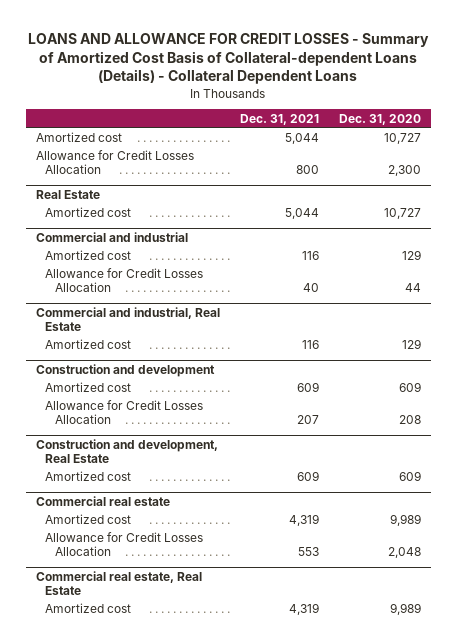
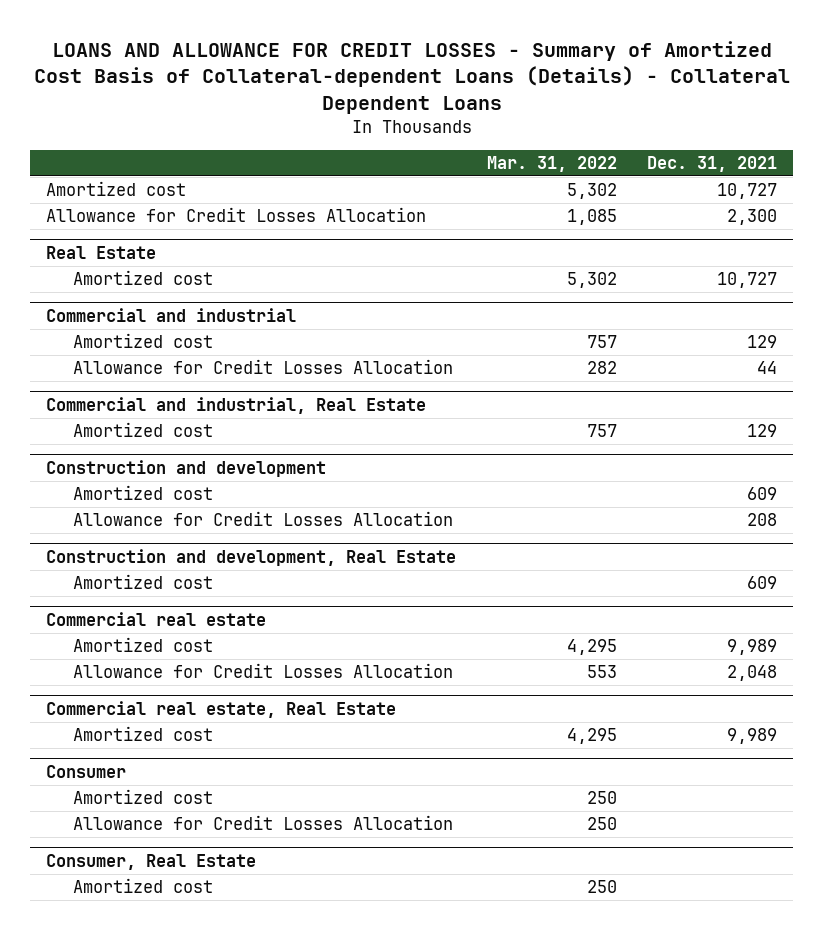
- | Dec. 31, 2021 | Dec. 31, 2020
+ | Mar. 31, 2022 | Dec. 31, 2021
- Amortized cost | 5,044 | 10,727
- Allowance for Credit Losses Allocation | 800 | 2,300
+ Amortized cost | 5,302 | 10,727
+ Allowance for Credit Losses Allocation | 1,085 | 2,300
@ Real Estate
- Amortized cost | 5,044 | 10,727
+ Amortized cost | 5,302 | 10,727
@ Commercial and industrial
- Amortized cost | 116 | 129
- Allowance for Credit Losses Allocation | 40 | 44
+ Amortized cost | 757 | 129
+ Allowance for Credit Losses Allocation | 282 | 44
@ Commercial and industrial, Real Estate
- Amortized cost | 116 | 129
+ Amortized cost | 757 | 129
@ Construction and development
- Allowance for Credit Losses Allocation | 207 | 208
+ Allowance for Credit Losses Allocation | | 208
@ Commercial real estate
- Amortized cost | 4,319 | 9,989
- Allowance for Credit Losses Allocation | 553 | 2,048
+ Amortized cost | 4,295 | 9,989
+ Allowance for Credit Losses Allocation | 553 | 2,048
@ Commercial real estate, Real Estate
- Amortized cost | 4,319 | 9,989
+ Amortized cost | 4,295 | 9,989
+ Consumer
+ Amortized cost | 250 |
+ Allowance for Credit Losses Allocation | 250 |
+ Consumer, Real Estate
+ Amortized cost | 250 |

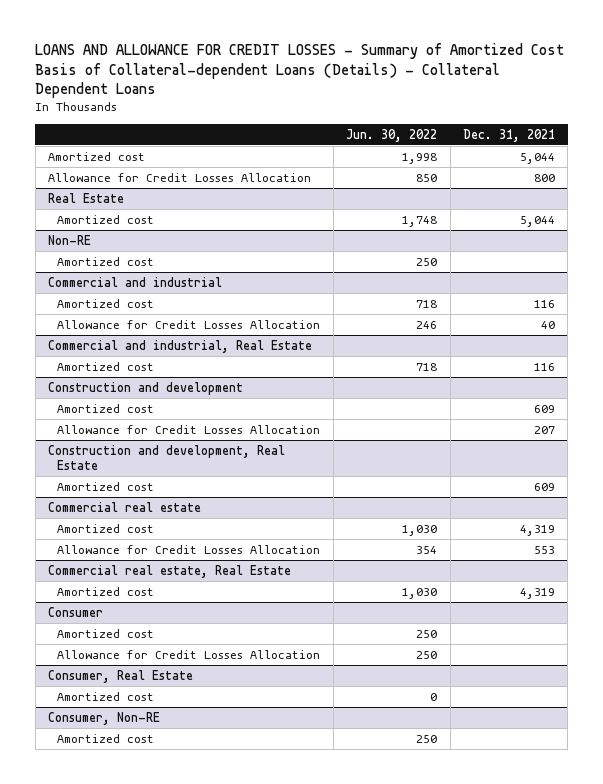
- | Mar. 31, 2022 | Dec. 31, 2021
+ | Jun. 30, 2022 | Dec. 31, 2021
- Amortized cost | 5,302 | 10,727
- Allowance for Credit Losses Allocation | 1,085 | 2,300
+ Amortized cost | 1,998 | 5,044
+ Allowance for Credit Losses Allocation | 850 | 800
@ Real Estate
- Amortized cost | 5,302 | 10,727
+ Amortized cost | 1,748 | 5,044
+ Non-RE
+ Amortized cost | 250 |
@ Commercial and industrial
- Amortized cost | 757 | 129
- Allowance for Credit Losses Allocation | 282 | 44
+ Amortized cost | 718 | 116
+ Allowance for Credit Losses Allocation | 246 | 40
@ Commercial and industrial, Real Estate
- Amortized cost | 757 | 129
+ Amortized cost | 718 | 116
@ Construction and development
- Allowance for Credit Losses Allocation | | 208
+ Allowance for Credit Losses Allocation | | 207
@ Commercial real estate
- Amortized cost | 4,295 | 9,989
- Allowance for Credit Losses Allocation | 553 | 2,048
+ Amortized cost | 1,030 | 4,319
+ Allowance for Credit Losses Allocation | 354 | 553
@ Commercial real estate, Real Estate
- Amortized cost | 4,295 | 9,989
+ Amortized cost | 1,030 | 4,319
+ Consumer, Non-RE
+ Amortized cost | 250 |

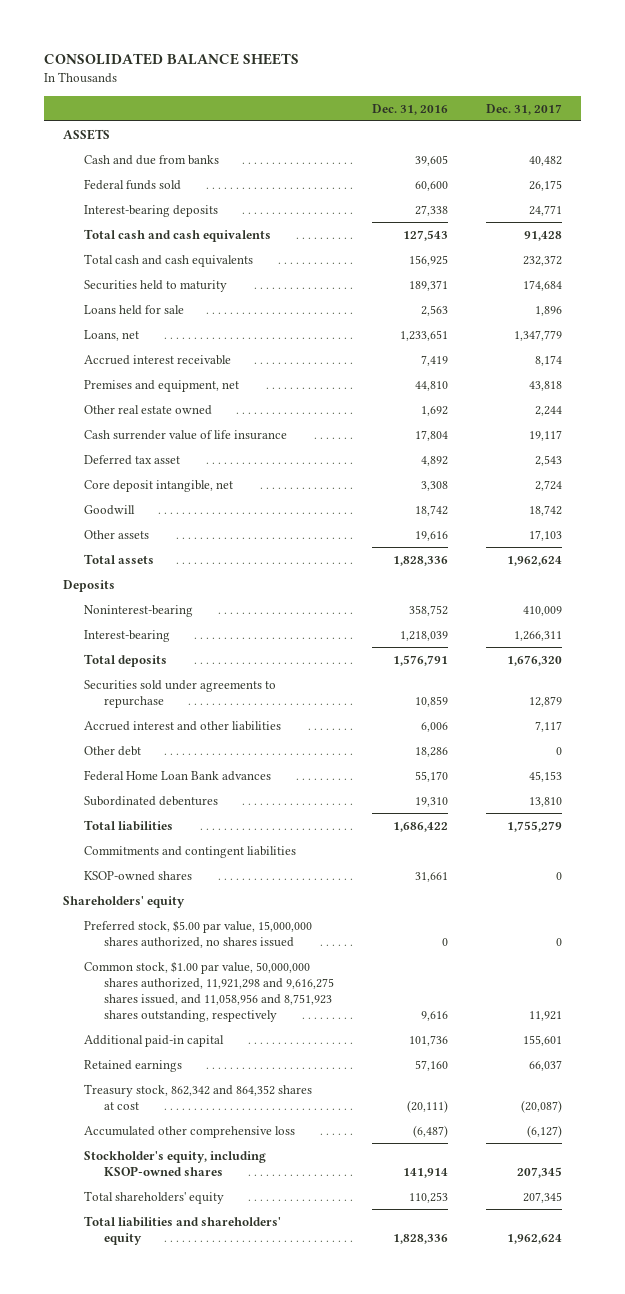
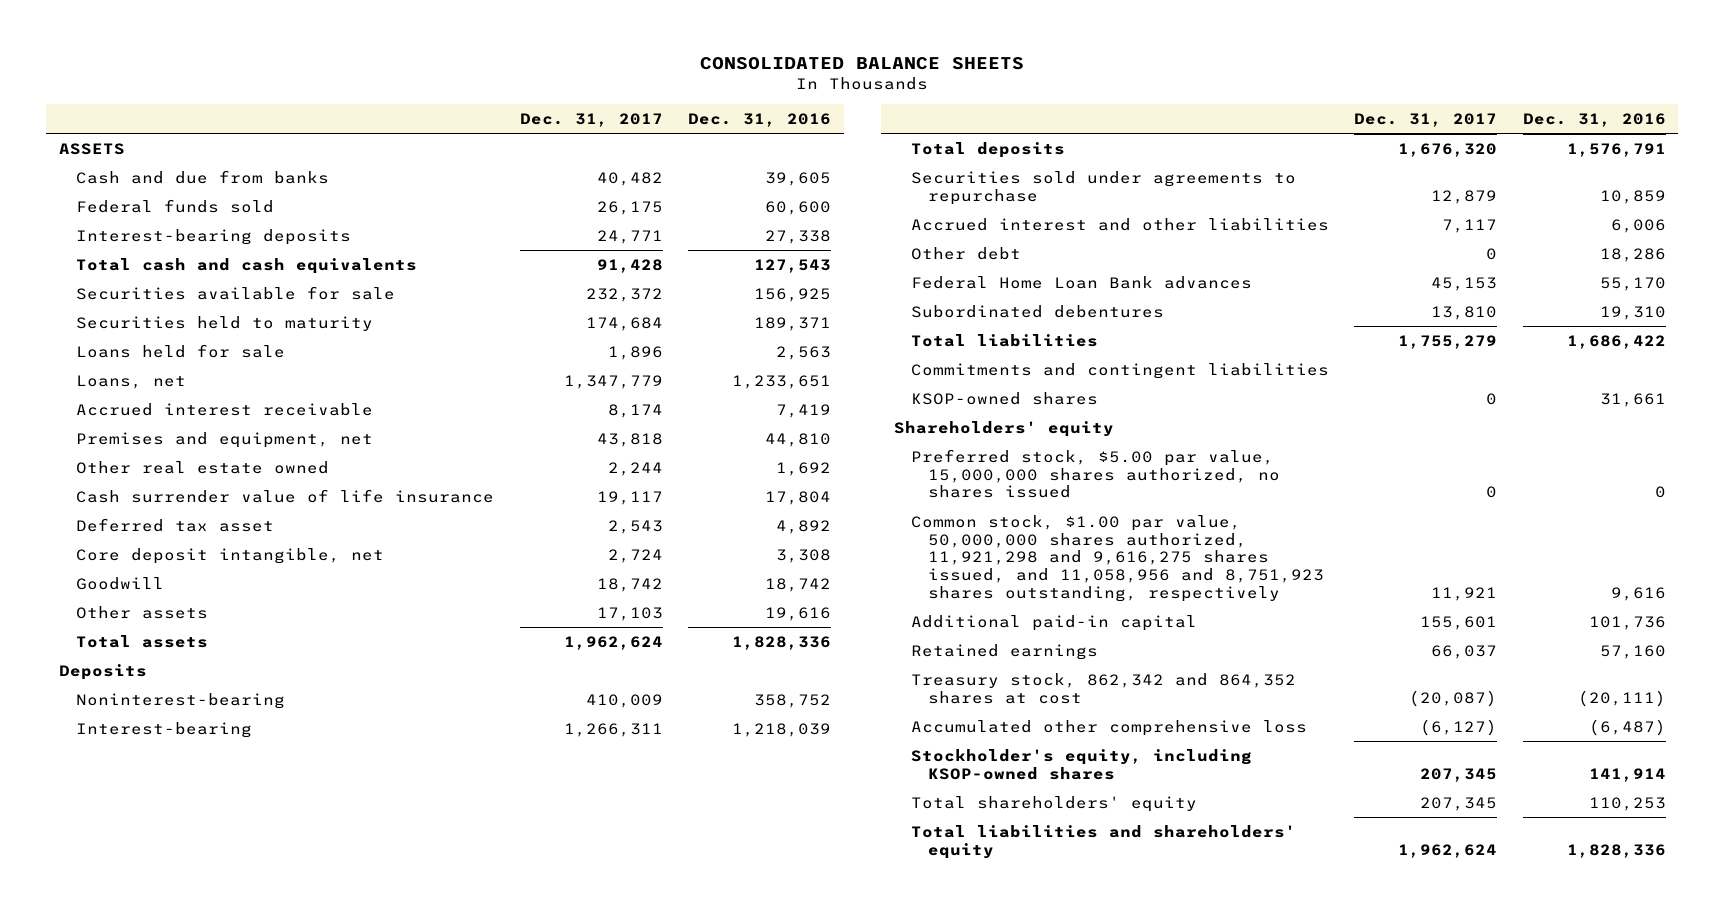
- | Dec. 31, 2016 | Dec. 31, 2017
+ | Dec. 31, 2017 | Dec. 31, 2016
- Total cash and cash equivalents | 156,925 | 232,372
+ Securities available for sale | 232,372 | 156,925

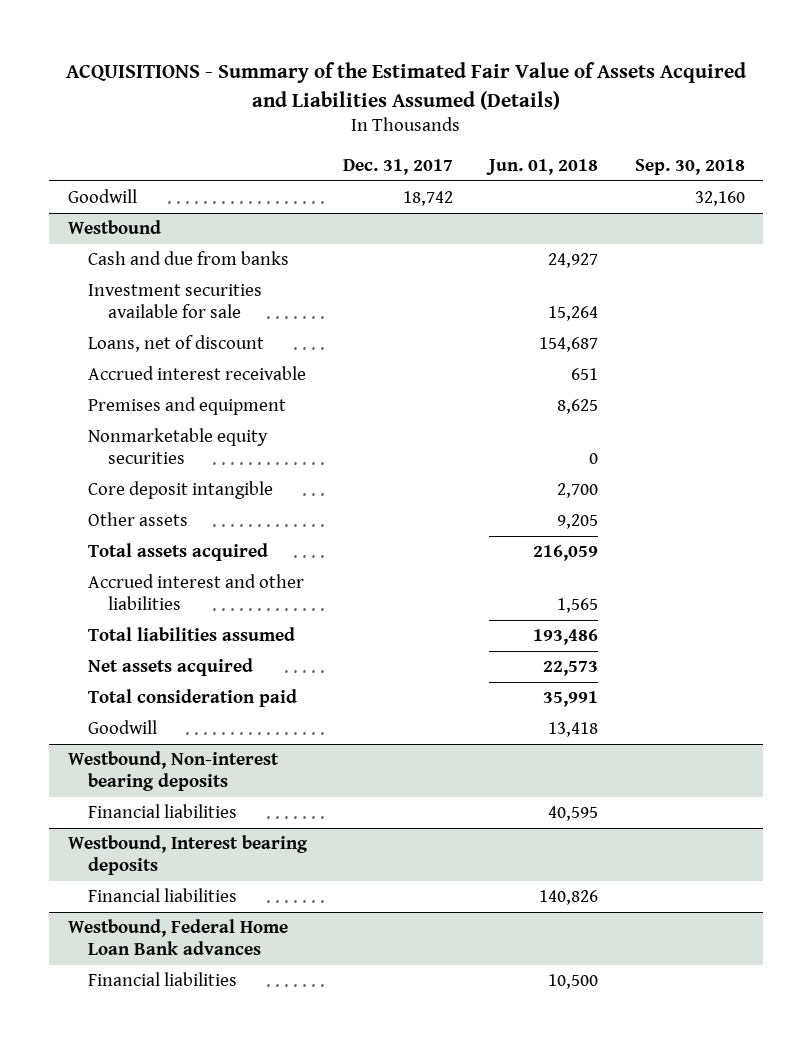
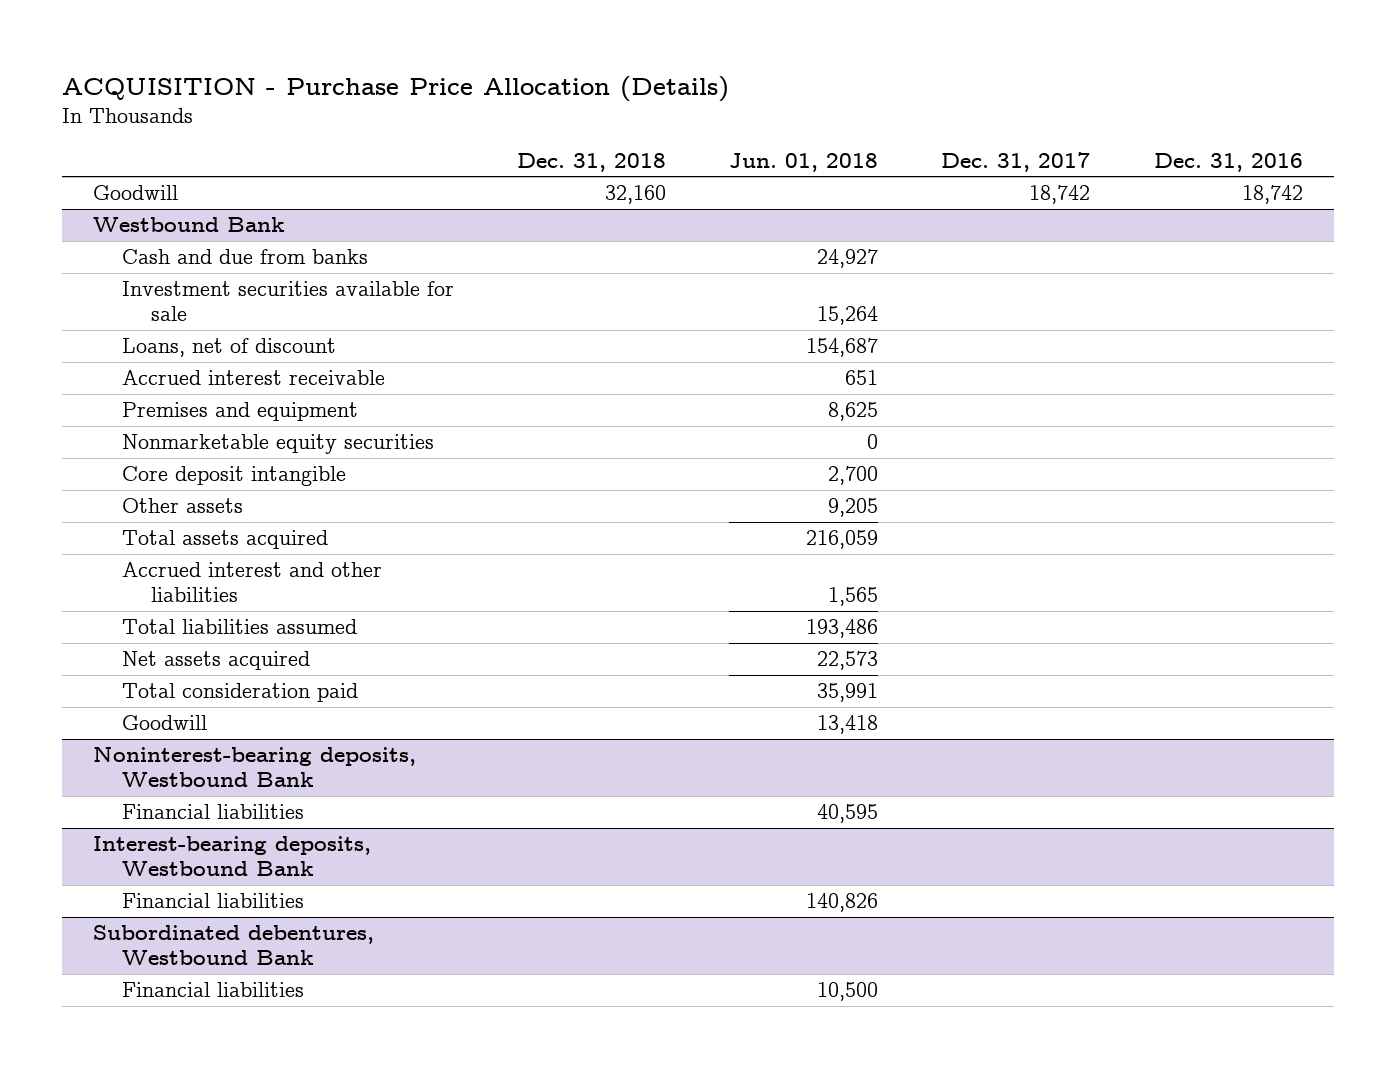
- ACQUISITIONS - Summary of the Estimated Fair Value of Assets Acquired and Liabilities Assumed (Details)
+ ACQUISITION - Purchase Price Allocation (Details)
- | Dec. 31, 2017 | Jun. 01, 2018 | Sep. 30, 2018
+ | Dec. 31, 2018 | Jun. 01, 2018 | Dec. 31, 2017 | Dec. 31, 2016
- Westbound
+ Westbound Bank
- Westbound, Non-interest bearing deposits
+ Noninterest-bearing deposits, Westbound Bank
- Westbound, Interest bearing deposits
+ Interest-bearing deposits, Westbound Bank
- Westbound, Federal Home Loan Bank advances
+ Subordinated debentures, Westbound Bank

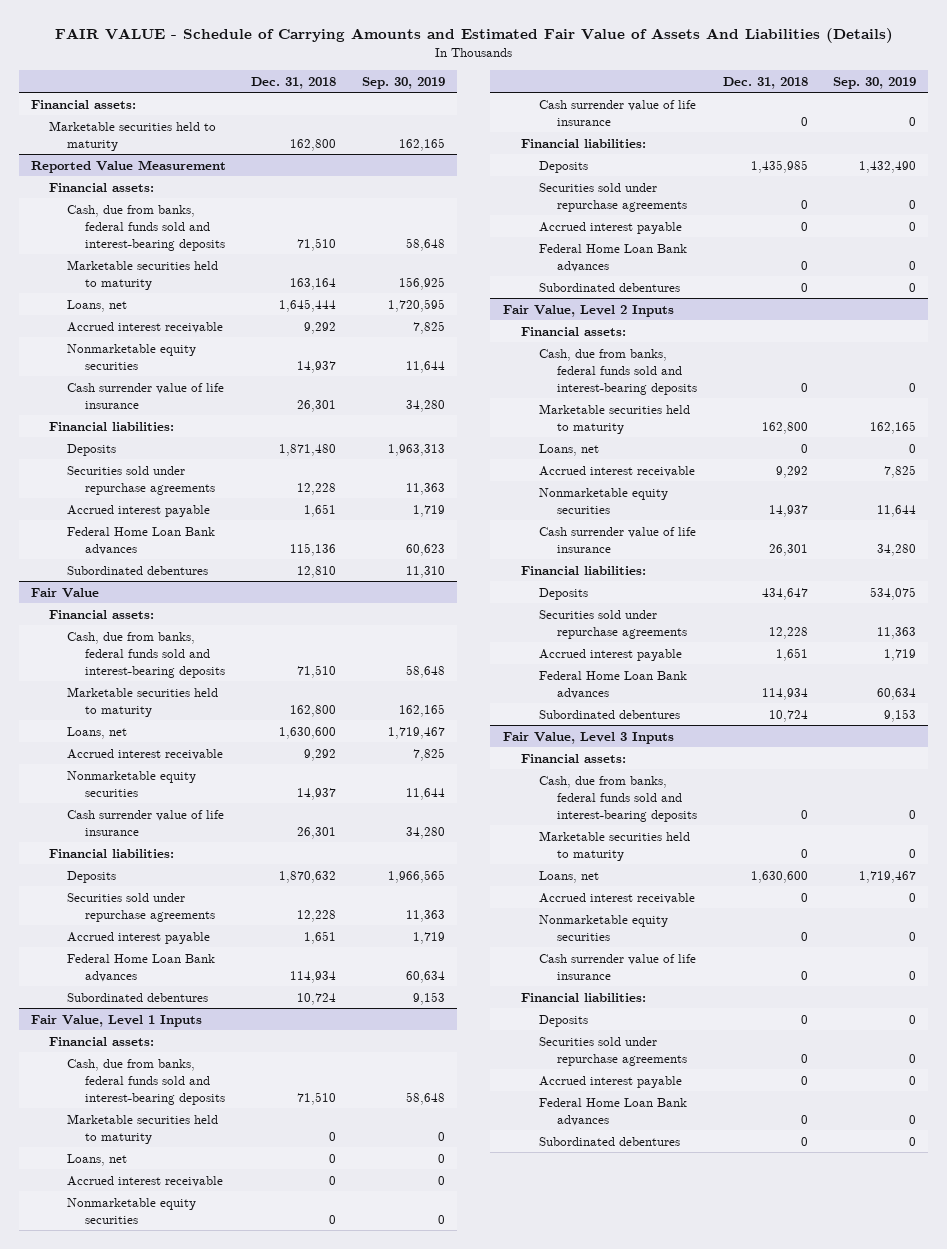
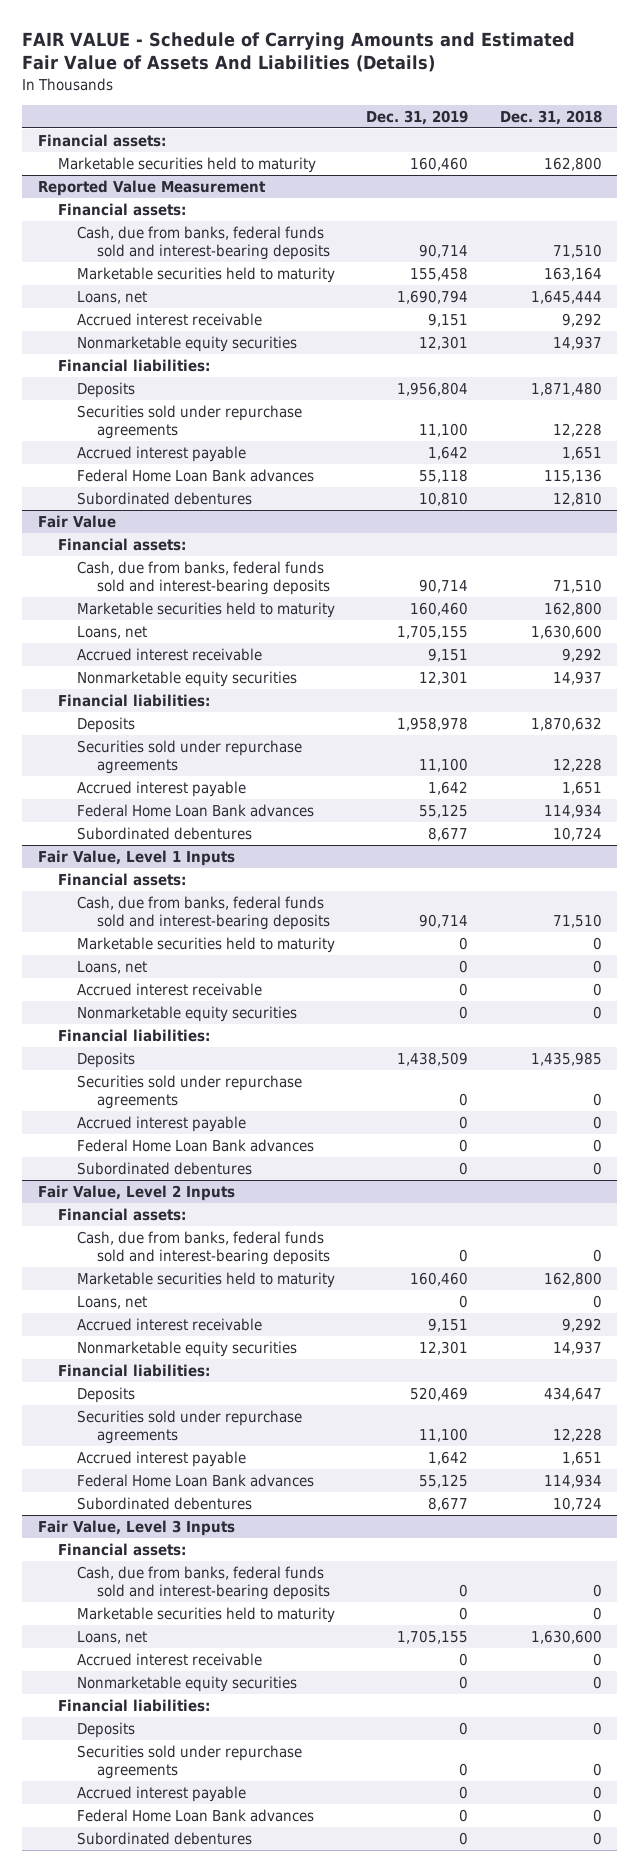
- | Dec. 31, 2018 | Sep. 30, 2019
+ | Dec. 31, 2019 | Dec. 31, 2018
@ Reported Value Measurement
- Cash surrender value of life insurance | 26,301 | 34,280
@ Fair Value
- Cash surrender value of life insurance | 26,301 | 34,280
@ Fair Value, Level 1 Inputs
- Cash surrender value of life insurance | 0 | 0
@ Fair Value, Level 2 Inputs
- Cash surrender value of life insurance | 26,301 | 34,280
@ Fair Value, Level 3 Inputs
- Cash surrender value of life insurance | 0 | 0

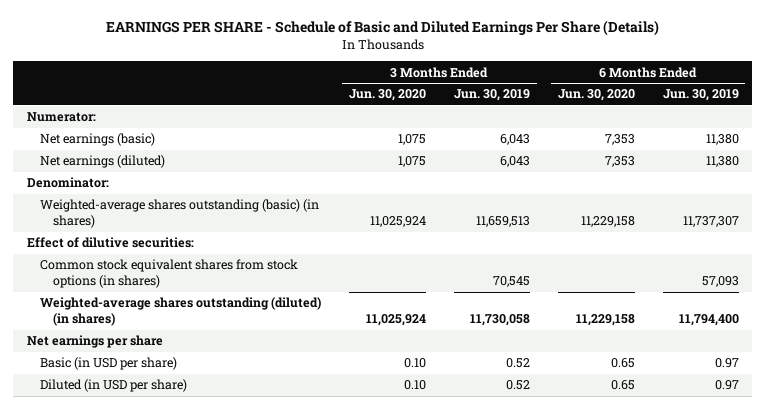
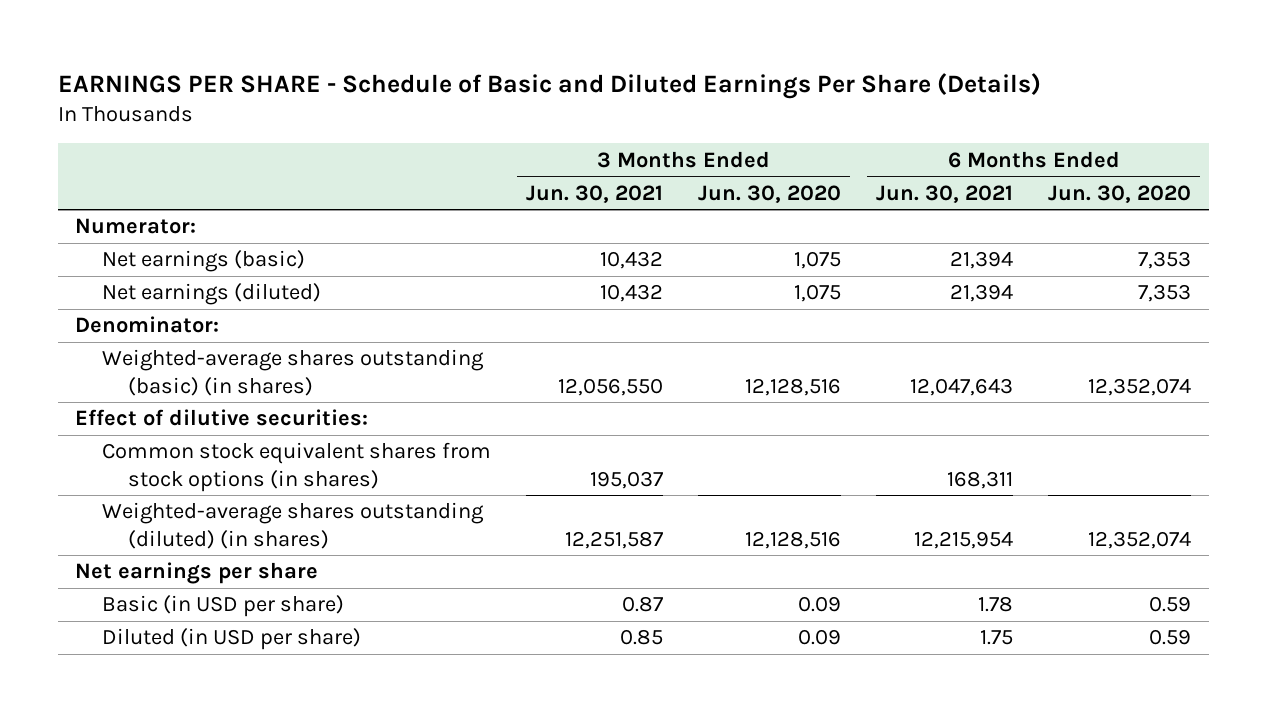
- | 3 Months Ended Jun. 30, 2020 | 3 Months Ended Jun. 30, 2019 | 6 Months Ended Jun. 30, 2020 | 6 Months Ended Jun. 30, 2019
+ | 3 Months Ended Jun. 30, 2021 | 3 Months Ended Jun. 30, 2020 | 6 Months Ended Jun. 30, 2021 | 6 Months Ended Jun. 30, 2020
- Weighted-average shares outstanding (basic) (in shares) | 11,025,924 | 11,659,513 | 11,229,158 | 11,737,307
+ Weighted-average shares outstanding (basic) (in shares) | 12,056,550 | 12,128,516 | 12,047,643 | 12,352,074
- Weighted-average shares outstanding (diluted) (in shares) | 11,025,924 | 11,730,058 | 11,229,158 | 11,794,400
+ Weighted-average shares outstanding (diluted) (in shares) | 12,251,587 | 12,128,516 | 12,215,954 | 12,352,074
- Basic (in USD per share) | 0.10 | 0.52 | 0.65 | 0.97
- Diluted (in USD per share) | 0.10 | 0.52 | 0.65 | 0.97
+ Basic (in USD per share) | 0.87 | 0.09 | 1.78 | 0.59
+ Diluted (in USD per share) | 0.85 | 0.09 | 1.75 | 0.59

